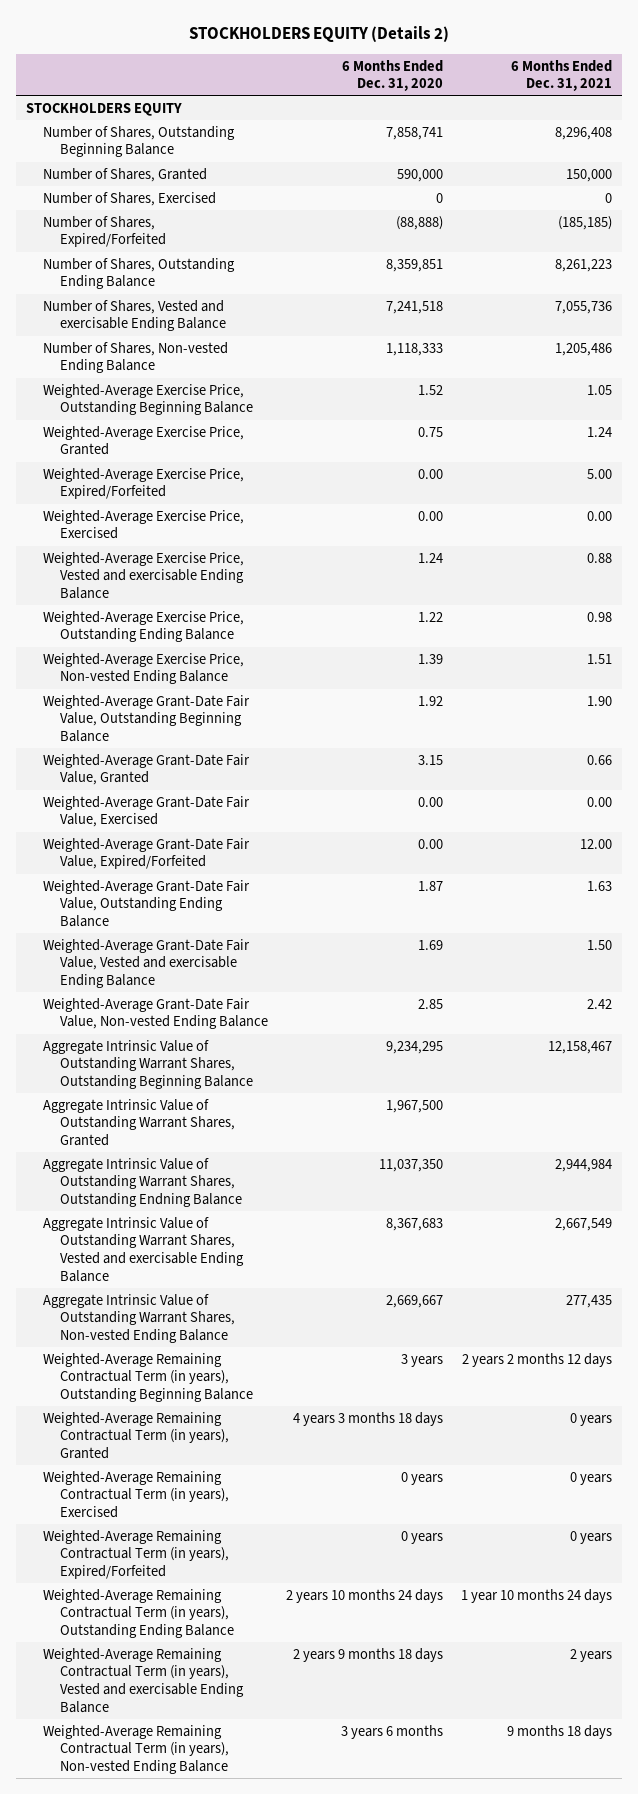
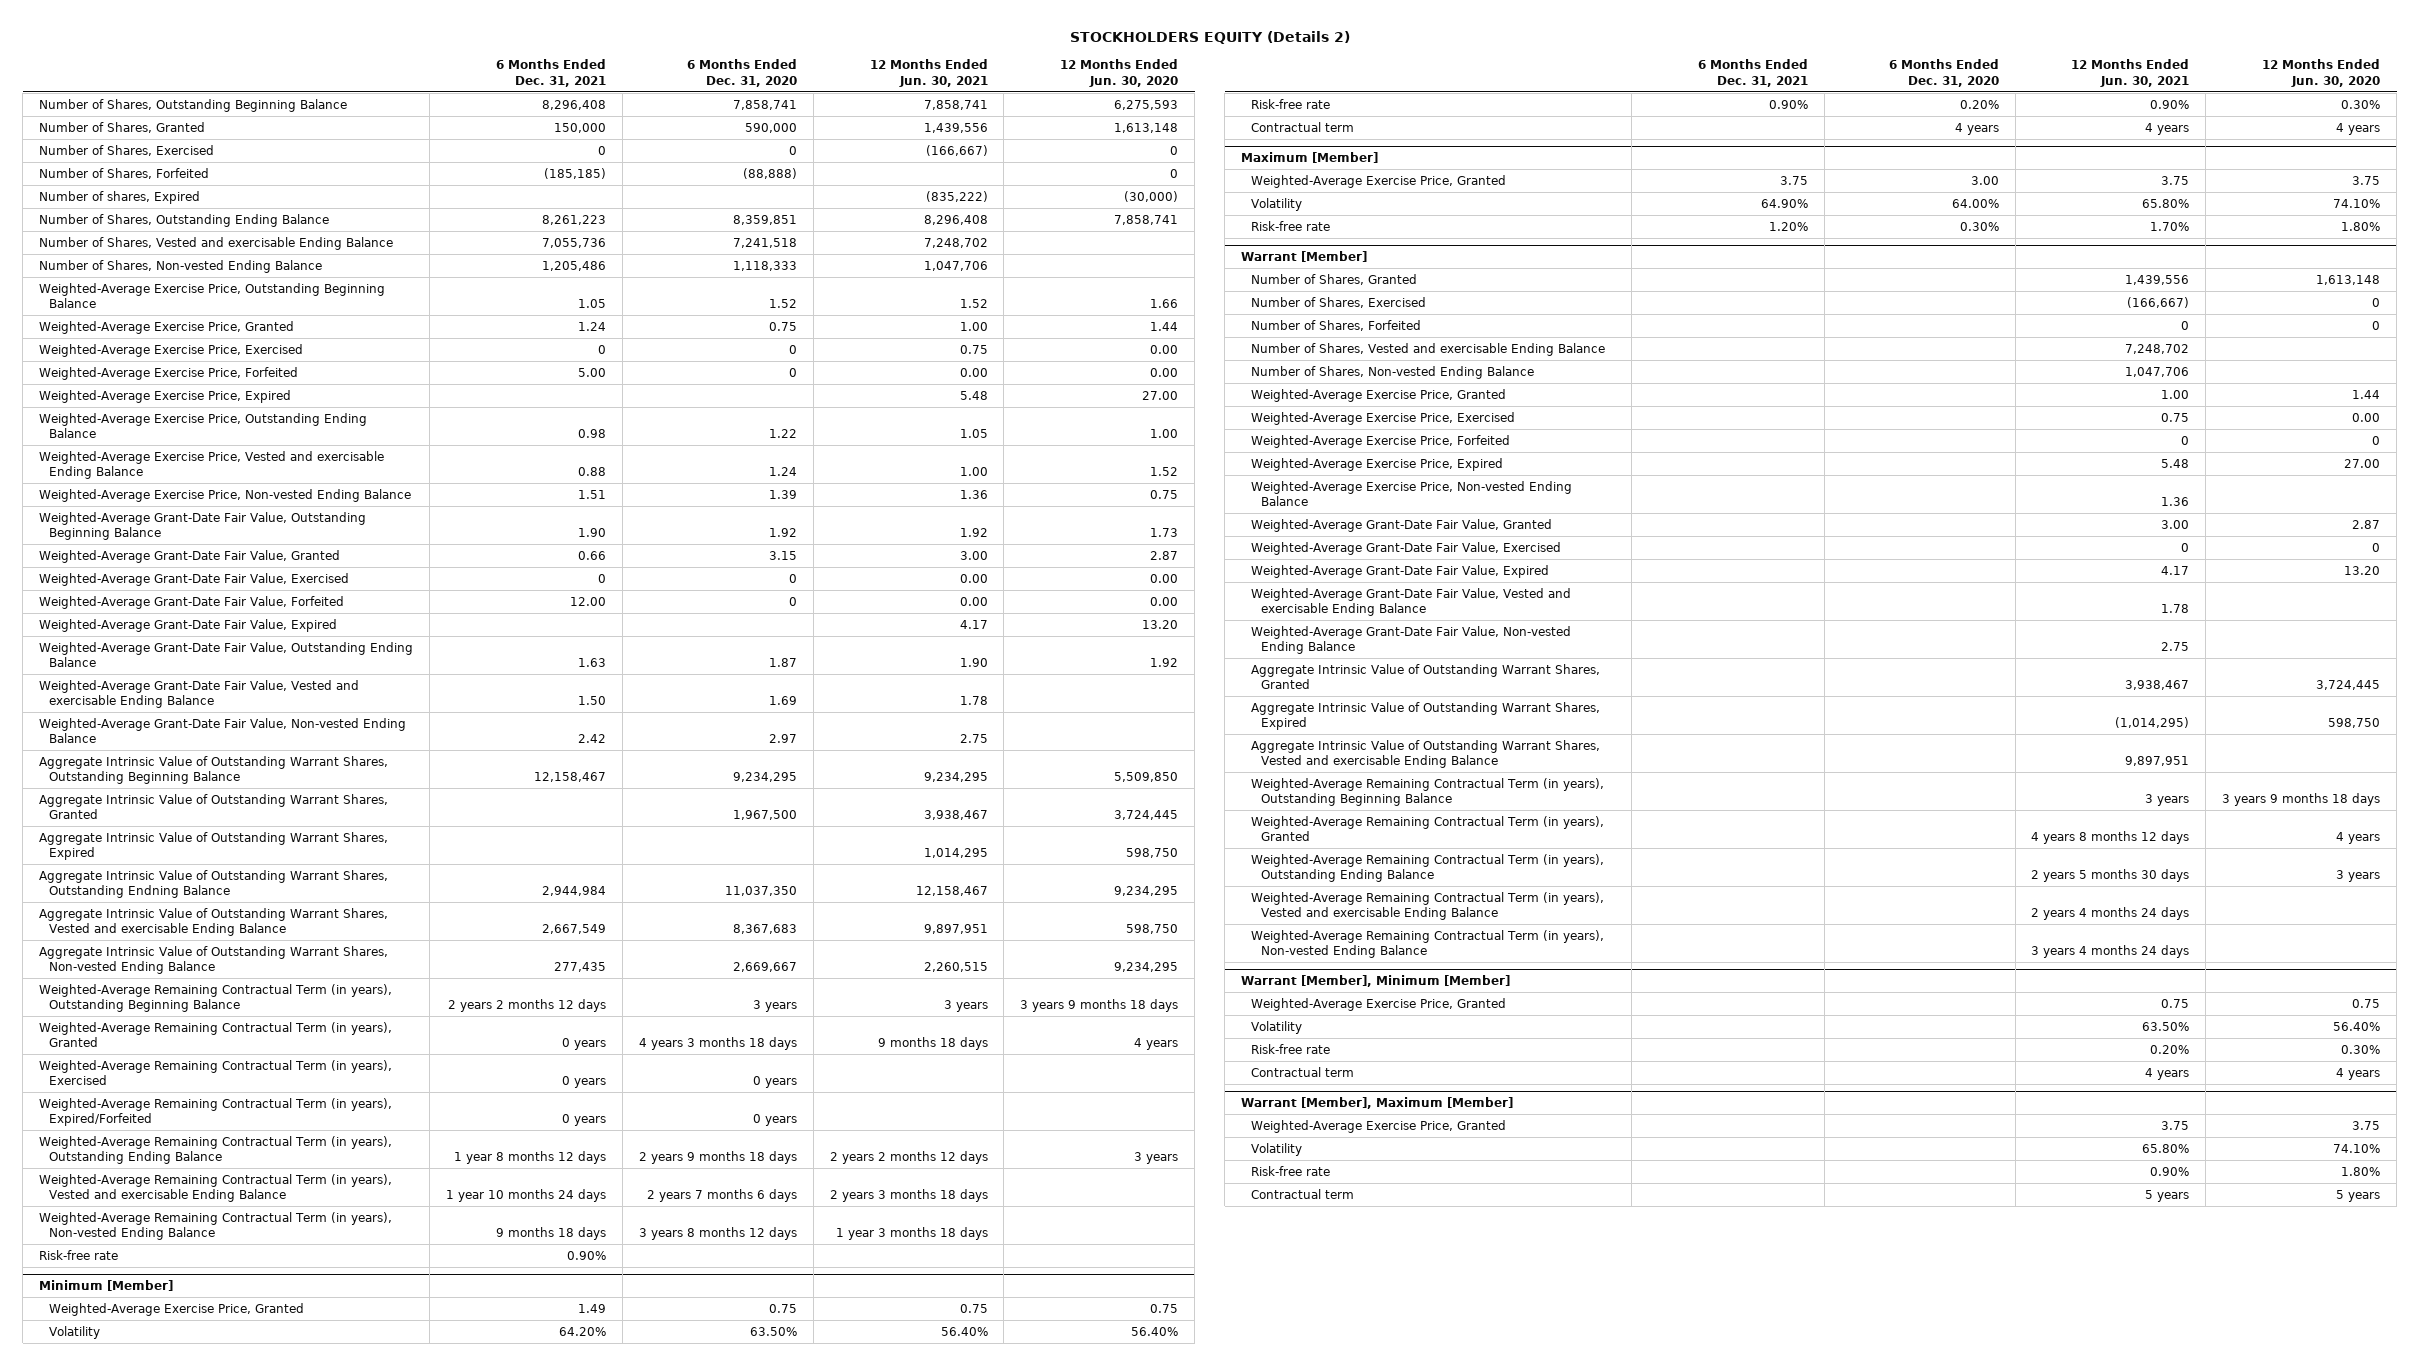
- | 6 Months Ended Dec. 31, 2020 | 6 Months Ended Dec. 31, 2021
+ | 6 Months Ended Dec. 31, 2021 | 6 Months Ended Dec. 31, 2020 | 12 Months Ended Jun. 30, 2021 | 12 Months Ended Jun. 30, 2020
- STOCKHOLDERS EQUITY
- Number of Shares, Expired/Forfeited | (88,888) | (185,185)
+ Number of Shares, Forfeited | (185,185) | (88,888) | | 0
+ Number of shares, Expired | | | (835,222) | (30,000)
- Weighted-Average Exercise Price, Expired/Forfeited | 0.00 | 5.00
- Weighted-Average Exercise Price, Exercised | 0.00 | 0.00
+ Weighted-Average Exercise Price, Exercised | 0 | 0 | 0.75 | 0.00
+ Weighted-Average Exercise Price, Forfeited | 5.00 | 0 | 0.00 | 0.00
+ Weighted-Average Exercise Price, Expired | | | 5.48 | 27.00
moved down: Weighted-Average Exercise Price, Vested and exercisable Ending Balance | 0.88 | 1.24 | 1.00 | 1.52
- Weighted-Average Grant-Date Fair Value, Exercised | 0.00 | 0.00
- Weighted-Average Grant-Date Fair Value, Expired/Forfeited | 0.00 | 12.00
+ Weighted-Average Grant-Date Fair Value, Exercised | 0 | 0 | 0.00 | 0.00
+ Weighted-Average Grant-Date Fair Value, Forfeited | 12.00 | 0 | 0.00 | 0.00
+ Weighted-Average Grant-Date Fair Value, Expired | | | 4.17 | 13.20
- Weighted-Average Grant-Date Fair Value, Non-vested Ending Balance | 2.85 | 2.42
+ Weighted-Average Grant-Date Fair Value, Non-vested Ending Balance | 2.42 | 2.97 | 2.75 |
+ Aggregate Intrinsic Value of Outstanding Warrant Shares, Expired | | | 1,014,295 | 598,750
- Weighted-Average Remaining Contractual Term (in years), Outstanding Ending Balance | 2 years 10 months 24 days | 1 year 10 months 24 days
- Weighted-Average Remaining Contractual Term (in years), Vested and exercisable Ending Balance | 2 years 9 months 18 days | 2 years
- Weighted-Average Remaining Contractual Term (in years), Non-vested Ending Balance | 3 years 6 months | 9 months 18 days
+ Weighted-Average Remaining Contractual Term (in years), Outstanding Ending Balance | 1 year 8 months 12 days | 2 years 9 months 18 days | 2 years 2 months 12 days | 3 years
+ Weighted-Average Remaining Contractual Term (in years), Vested and exercisable Ending Balance | 1 year 10 months 24 days | 2 years 7 months 6 days | 2 years 3 months 18 days |
+ Weighted-Average Remaining Contractual Term (in years), Non-vested Ending Balance | 9 months 18 days | 3 years 8 months 12 days | 1 year 3 months 18 days |
+ Risk-free rate | 0.90% | | |
+ Minimum [Member]
+ Weighted-Average Exercise Price, Granted | 1.49 | 0.75 | 0.75 | 0.75
+ Volatility | 64.20% | 63.50% | 56.40% | 56.40%
+ Risk-free rate | 0.90% | 0.20% | 0.90% | 0.30%
+ Contractual term | | 4 years | 4 years | 4 years
+ Maximum [Member]
+ Weighted-Average Exercise Price, Granted | 3.75 | 3.00 | 3.75 | 3.75
+ Volatility | 64.90% | 64.00% | 65.80% | 74.10%
+ Risk-free rate | 1.20% | 0.30% | 1.70% | 1.80%
+ Warrant [Member]
+ Number of Shares, Granted | | | 1,439,556 | 1,613,148
+ Number of Shares, Exercised | | | (166,667) | 0
+ Number of Shares, Forfeited | | | 0 | 0
+ Number of Shares, Vested and exercisable Ending Balance | | | 7,248,702 |
+ Number of Shares, Non-vested Ending Balance | | | 1,047,706 |
+ Weighted-Average Exercise Price, Granted | | | 1.00 | 1.44
+ Weighted-Average Exercise Price, Exercised | | | 0.75 | 0.00
+ Weighted-Average Exercise Price, Forfeited | | | 0 | 0
+ Weighted-Average Exercise Price, Expired | | | 5.48 | 27.00
+ Weighted-Average Exercise Price, Non-vested Ending Balance | | | 1.36 |
+ Weighted-Average Grant-Date Fair Value, Granted | | | 3.00 | 2.87
+ Weighted-Average Grant-Date Fair Value, Exercised | | | 0 | 0
+ Weighted-Average Grant-Date Fair Value, Expired | | | 4.17 | 13.20
+ Weighted-Average Grant-Date Fair Value, Vested and exercisable Ending Balance | | | 1.78 |
+ Weighted-Average Grant-Date Fair Value, Non-vested Ending Balance | | | 2.75 |
+ Aggregate Intrinsic Value of Outstanding Warrant Shares, Granted | | | 3,938,467 | 3,724,445
+ Aggregate Intrinsic Value of Outstanding Warrant Shares, Expired | | | (1,014,295) | 598,750
+ Aggregate Intrinsic Value of Outstanding Warrant Shares, Vested and exercisable Ending Balance | | | 9,897,951 |
+ Weighted-Average Remaining Contractual Term (in years), Outstanding Beginning Balance | | | 3 years | 3 years 9 months 18 days
+ Weighted-Average Remaining Contractual Term (in years), Granted | | | 4 years 8 months 12 days | 4 years
+ Weighted-Average Remaining Contractual Term (in years), Outstanding Ending Balance | | | 2 years 5 months 30 days | 3 years
+ Weighted-Average Remaining Contractual Term (in years), Vested and exercisable Ending Balance | | | 2 years 4 months 24 days |
+ Weighted-Average Remaining Contractual Term (in years), Non-vested Ending Balance | | | 3 years 4 months 24 days |
+ Warrant [Member], Minimum [Member]
+ Weighted-Average Exercise Price, Granted | | | 0.75 | 0.75
+ Volatility | | | 63.50% | 56.40%
+ Risk-free rate | | | 0.20% | 0.30%
+ Contractual term | | | 4 years | 4 years
+ Warrant [Member], Maximum [Member]
+ Weighted-Average Exercise Price, Granted | | | 3.75 | 3.75
+ Volatility | | | 65.80% | 74.10%
+ Risk-free rate | | | 0.90% | 1.80%
+ Contractual term | | | 5 years | 5 years

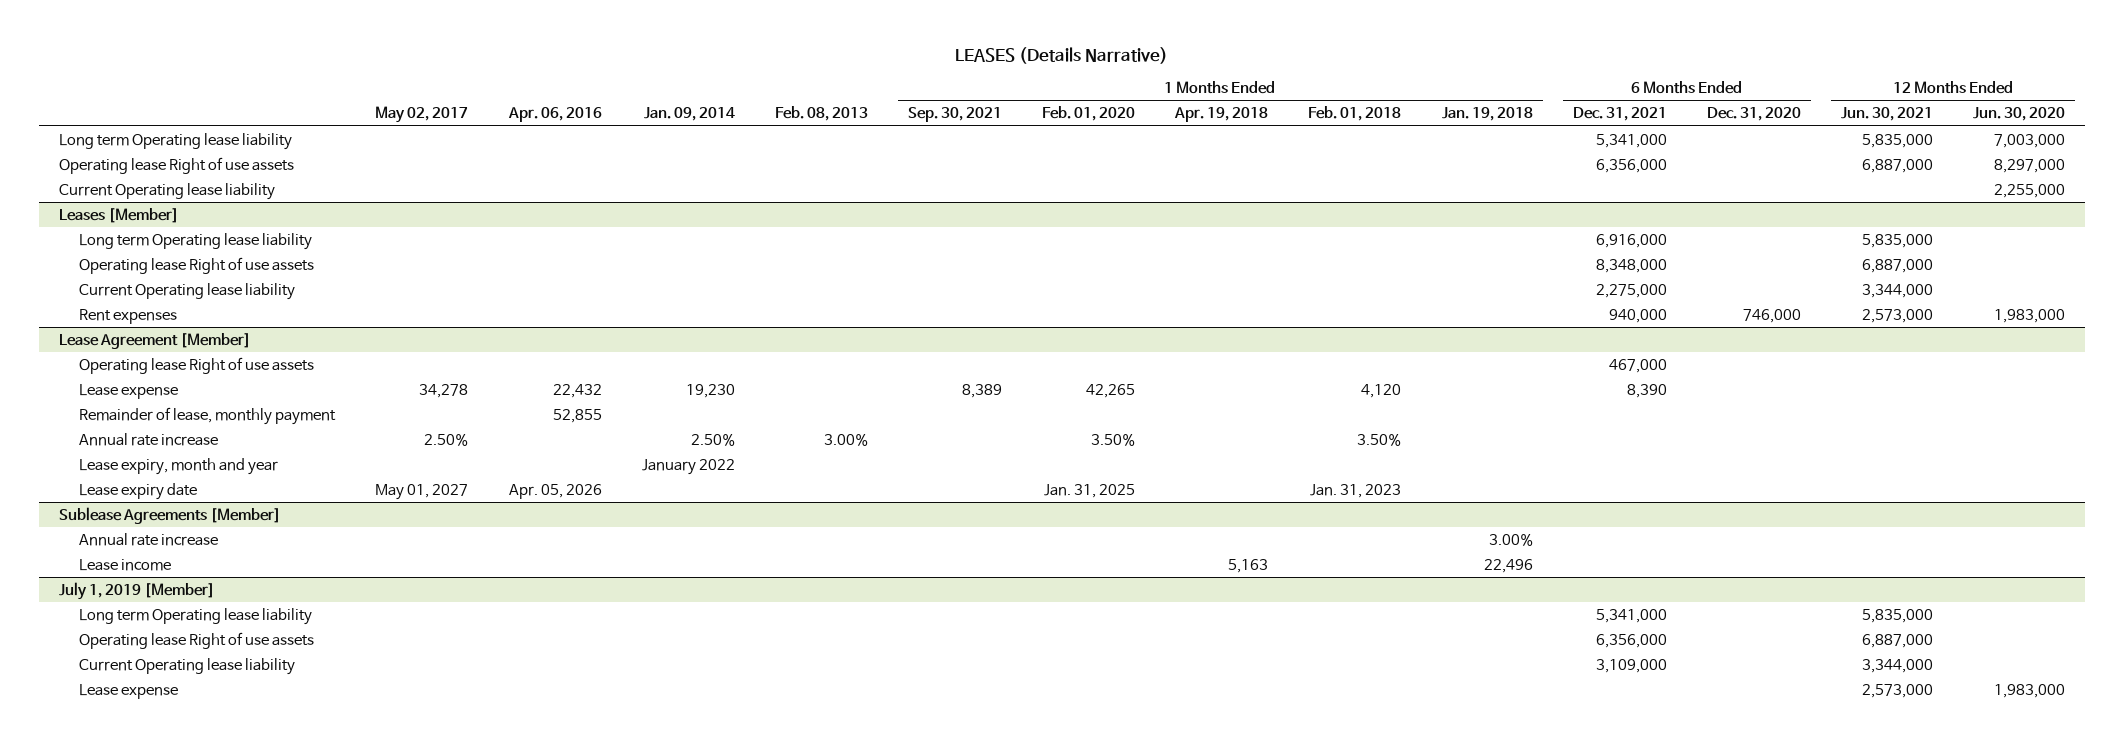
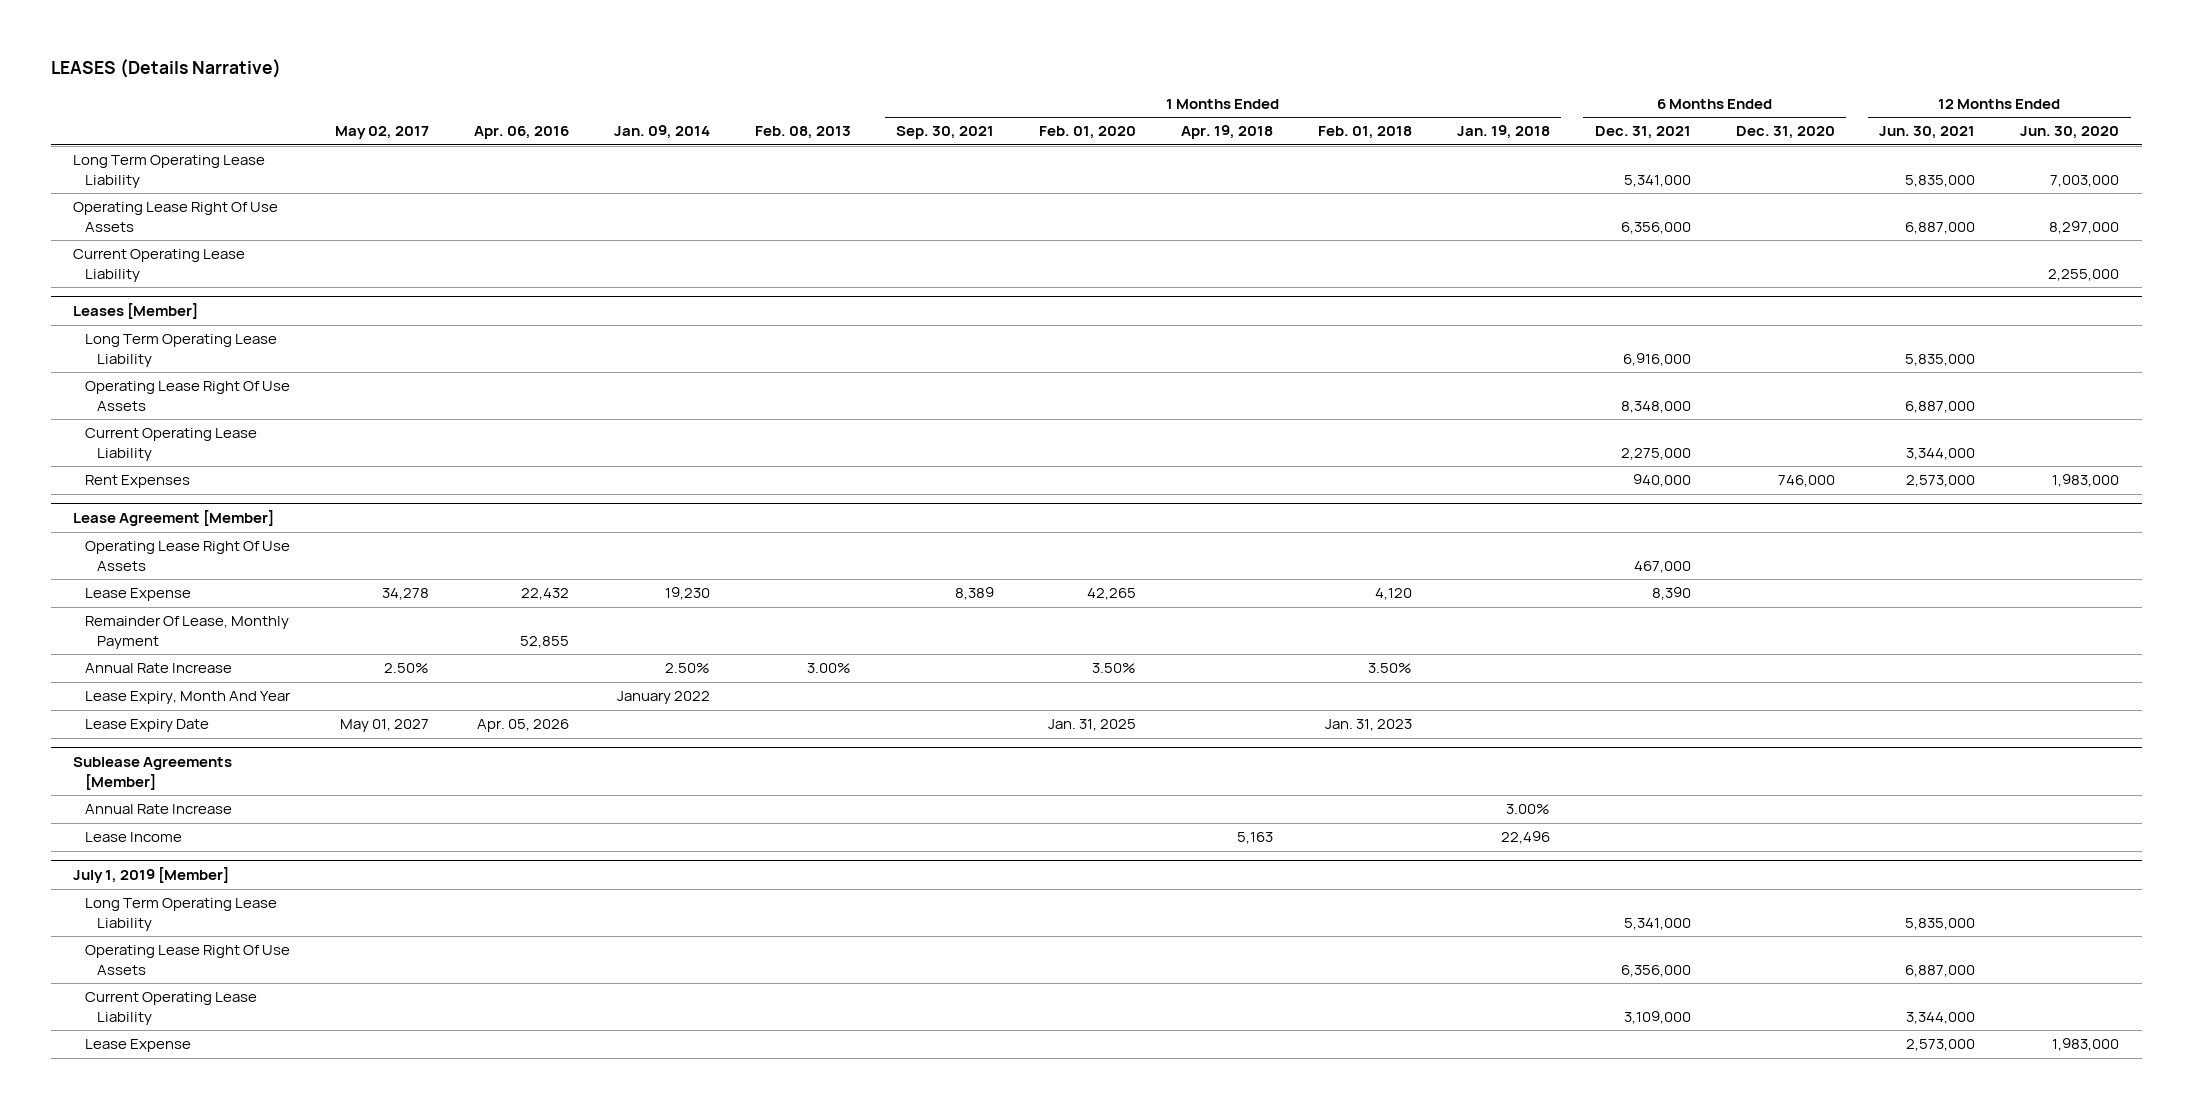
- Long term Operating lease liability | | | | | | | | | | 5,341,000 | | 5,835,000 | 7,003,000
- Operating lease Right of use assets | | | | | | | | | | 6,356,000 | | 6,887,000 | 8,297,000
- Current Operating lease liability | | | | | | | | | | | | | 2,255,000
+ Long Term Operating Lease Liability | | | | | | | | | | 5,341,000 | | 5,835,000 | 7,003,000
+ Operating Lease Right Of Use Assets | | | | | | | | | | 6,356,000 | | 6,887,000 | 8,297,000
+ Current Operating Lease Liability | | | | | | | | | | | | | 2,255,000
@ Leases [Member]
- Long term Operating lease liability | | | | | | | | | | 6,916,000 | | 5,835,000 |
- Operating lease Right of use assets | | | | | | | | | | 8,348,000 | | 6,887,000 |
- Current Operating lease liability | | | | | | | | | | 2,275,000 | | 3,344,000 |
- Rent expenses | | | | | | | | | | 940,000 | 746,000 | 2,573,000 | 1,983,000
+ Long Term Operating Lease Liability | | | | | | | | | | 6,916,000 | | 5,835,000 |
+ Operating Lease Right Of Use Assets | | | | | | | | | | 8,348,000 | | 6,887,000 |
+ Current Operating Lease Liability | | | | | | | | | | 2,275,000 | | 3,344,000 |
+ Rent Expenses | | | | | | | | | | 940,000 | 746,000 | 2,573,000 | 1,983,000
@ Lease Agreement [Member]
- Operating lease Right of use assets | | | | | | | | | | 467,000 | | |
- Lease expense | 34,278 | 22,432 | 19,230 | | 8,389 | 42,265 | | 4,120 | | 8,390 | | |
- Remainder of lease, monthly payment | | 52,855 | | | | | | | | | | |
- Annual rate increase | 2.50% | | 2.50% | 3.00% | | 3.50% | | 3.50% | | | | |
- Lease expiry, month and year | | | January 2022 | | | | | | | | | |
- Lease expiry date | May 01, 2027 | Apr. 05, 2026 | | | | Jan. 31, 2025 | | Jan. 31, 2023 | | | | |
+ Operating Lease Right Of Use Assets | | | | | | | | | | 467,000 | | |
+ Lease Expense | 34,278 | 22,432 | 19,230 | | 8,389 | 42,265 | | 4,120 | | 8,390 | | |
+ Remainder Of Lease, Monthly Payment | | 52,855 | | | | | | | | | | |
+ Annual Rate Increase | 2.50% | | 2.50% | 3.00% | | 3.50% | | 3.50% | | | | |
+ Lease Expiry, Month And Year | | | January 2022 | | | | | | | | | |
+ Lease Expiry Date | May 01, 2027 | Apr. 05, 2026 | | | | Jan. 31, 2025 | | Jan. 31, 2023 | | | | |
@ Sublease Agreements [Member]
- Annual rate increase | | | | | | | | | 3.00% | | | |
- Lease income | | | | | | | 5,163 | | 22,496 | | | |
+ Annual Rate Increase | | | | | | | | | 3.00% | | | |
+ Lease Income | | | | | | | 5,163 | | 22,496 | | | |
@ July 1, 2019 [Member]
- Long term Operating lease liability | | | | | | | | | | 5,341,000 | | 5,835,000 |
- Operating lease Right of use assets | | | | | | | | | | 6,356,000 | | 6,887,000 |
- Current Operating lease liability | | | | | | | | | | 3,109,000 | | 3,344,000 |
- Lease expense | | | | | | | | | | | | 2,573,000 | 1,983,000
+ Long Term Operating Lease Liability | | | | | | | | | | 5,341,000 | | 5,835,000 |
+ Operating Lease Right Of Use Assets | | | | | | | | | | 6,356,000 | | 6,887,000 |
+ Current Operating Lease Liability | | | | | | | | | | 3,109,000 | | 3,344,000 |
+ Lease Expense | | | | | | | | | | | | 2,573,000 | 1,983,000

